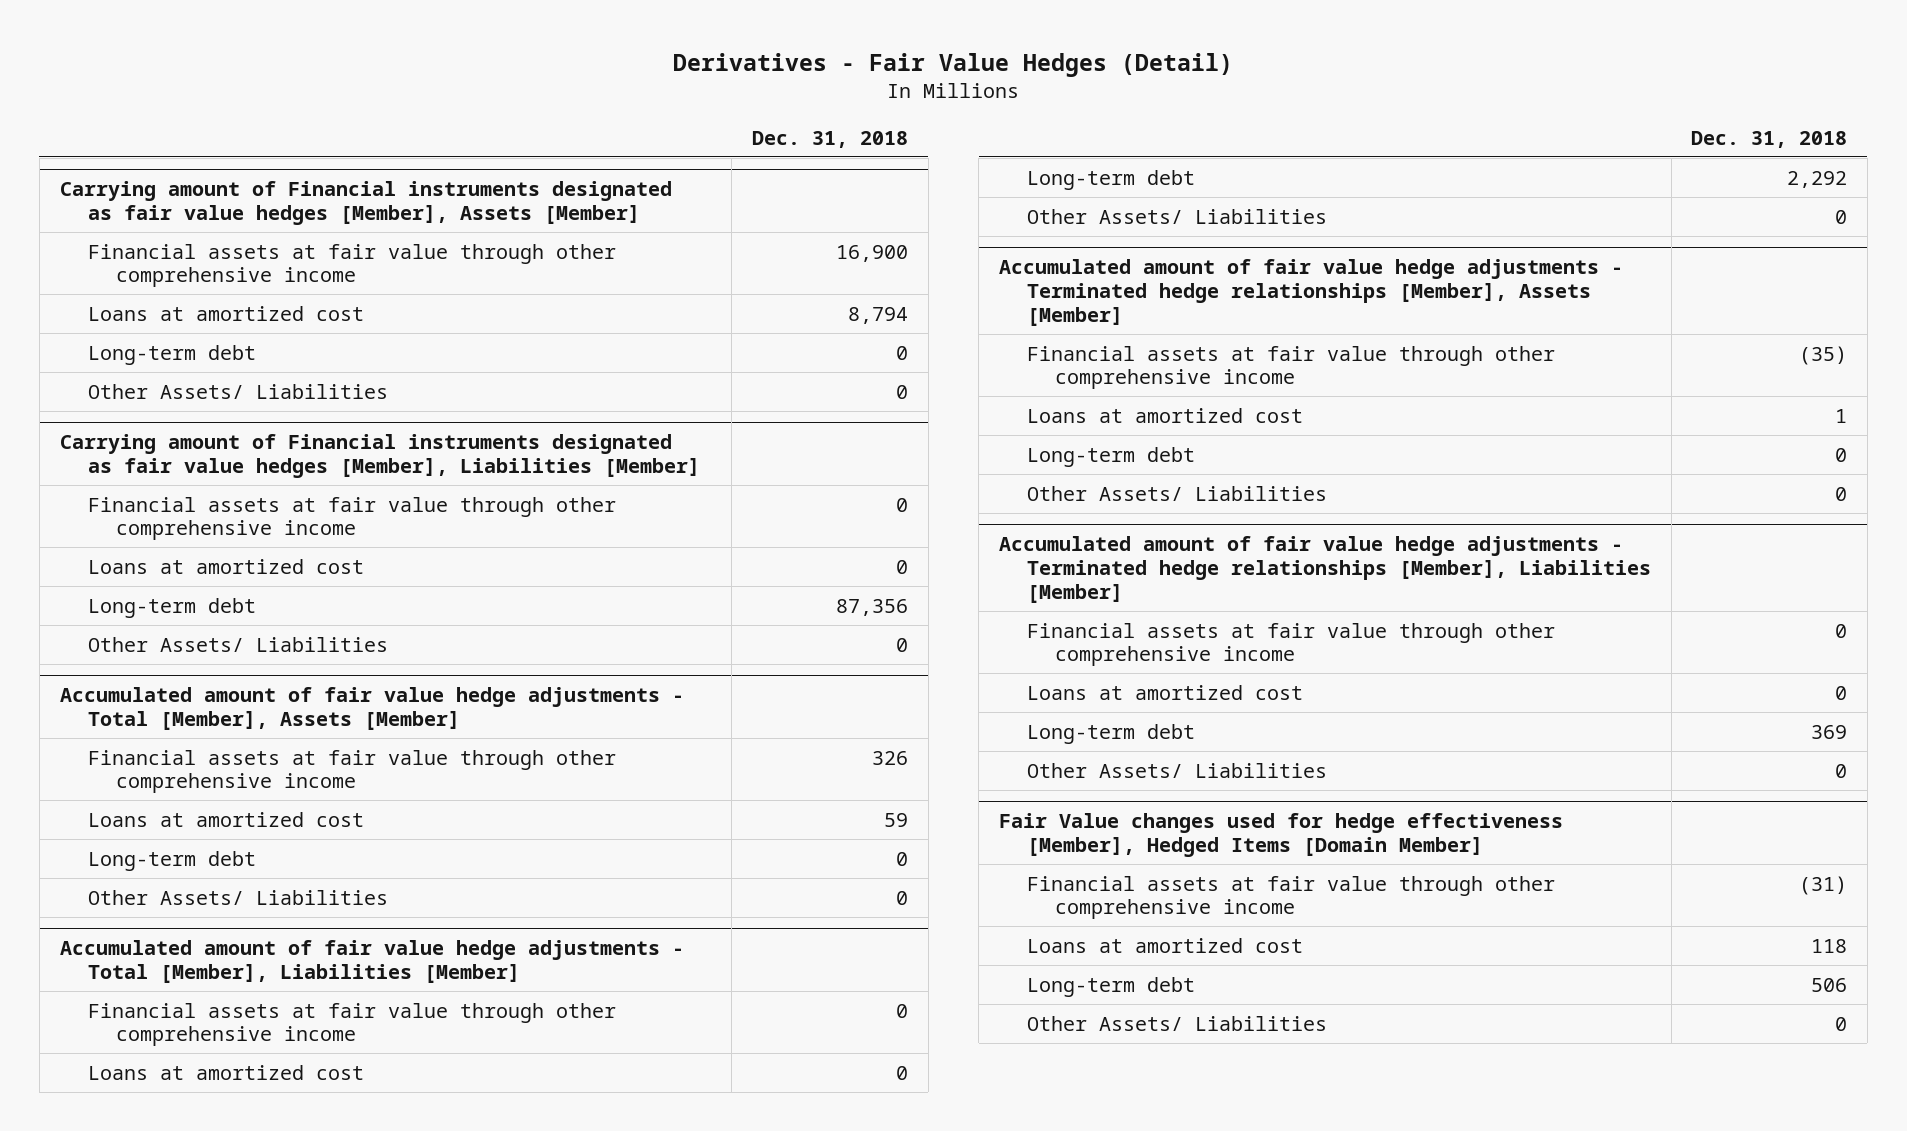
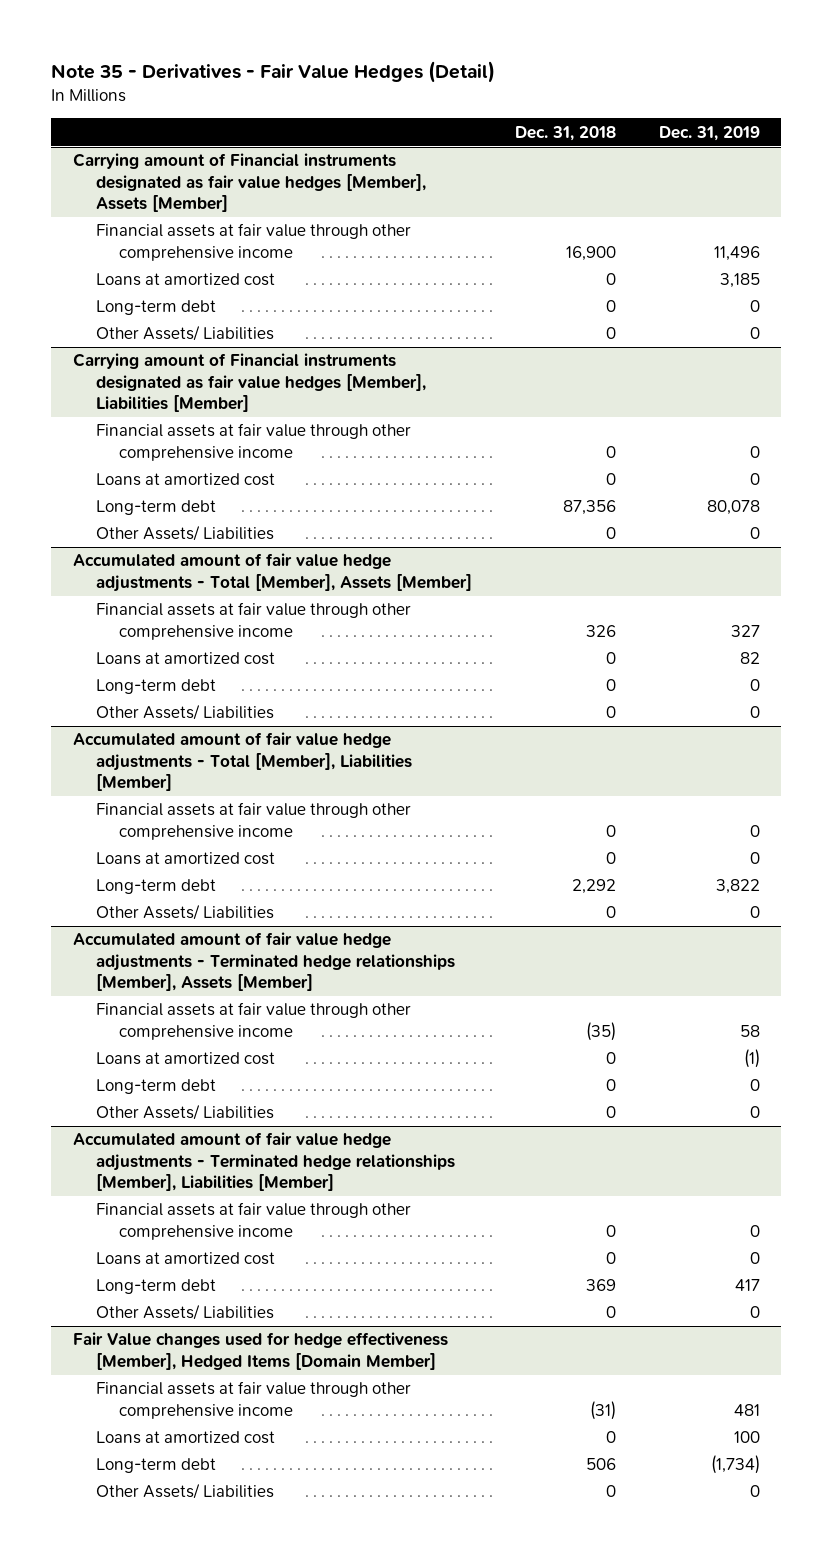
- Derivatives - Fair Value Hedges (Detail)
+ Note 35 - Derivatives - Fair Value Hedges (Detail)
- | Dec. 31, 2018
+ | Dec. 31, 2018 | Dec. 31, 2019
@ Carrying amount of Financial instruments designated as fair value hedges [Member], Assets [Member]
- Loans at amortized cost | 8,794
+ Loans at amortized cost | 0 | 3,185
@ Accumulated amount of fair value hedge adjustments - Total [Member], Assets [Member]
- Loans at amortized cost | 59
+ Loans at amortized cost | 0 | 82
@ Accumulated amount of fair value hedge adjustments - Terminated hedge relationships [Member], Assets [Member]
- Loans at amortized cost | 1
+ Loans at amortized cost | 0 | (1)
@ Fair Value changes used for hedge effectiveness [Member], Hedged Items [Domain Member]
- Loans at amortized cost | 118
+ Loans at amortized cost | 0 | 100

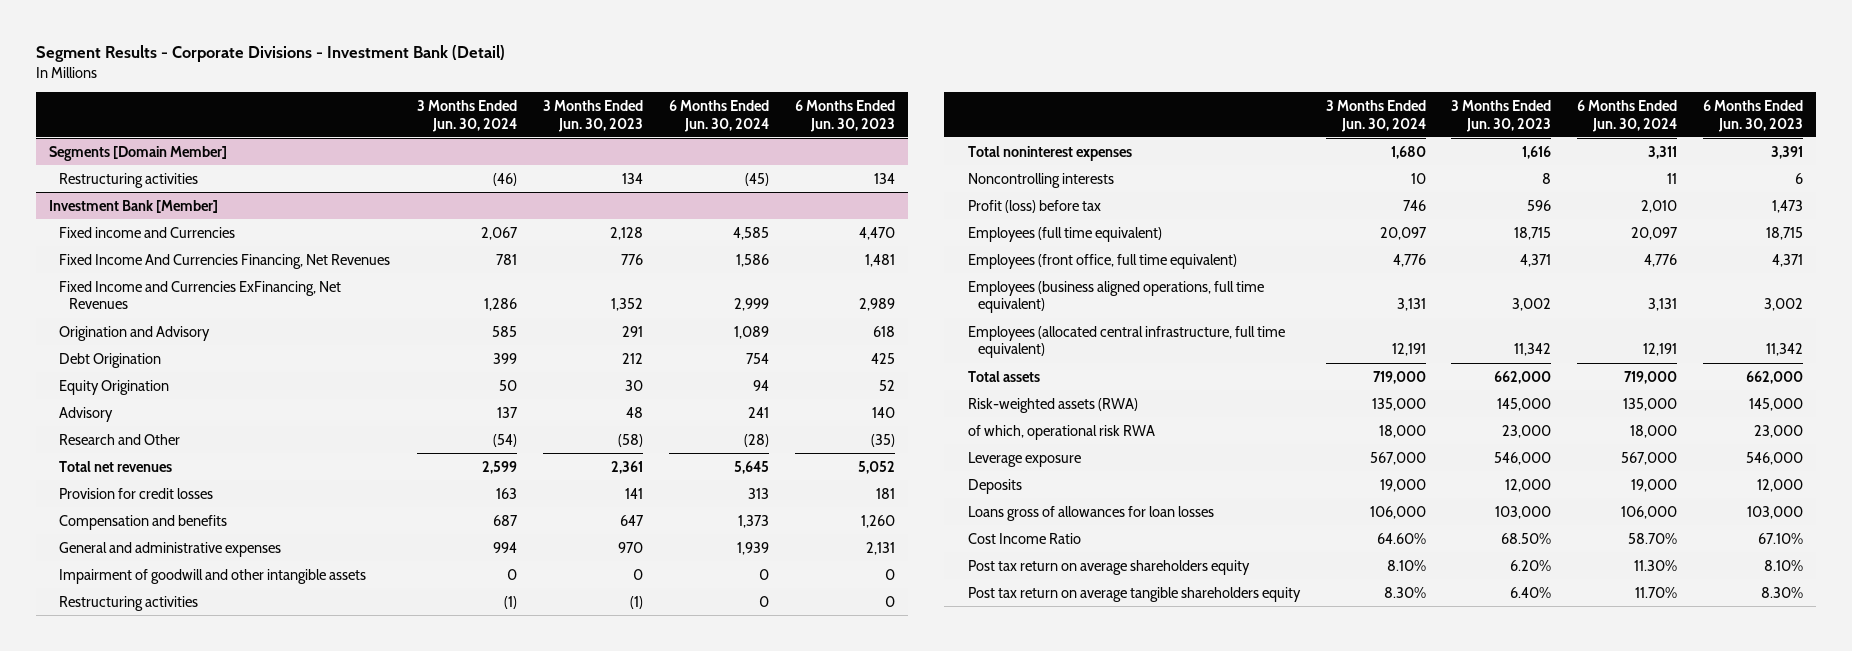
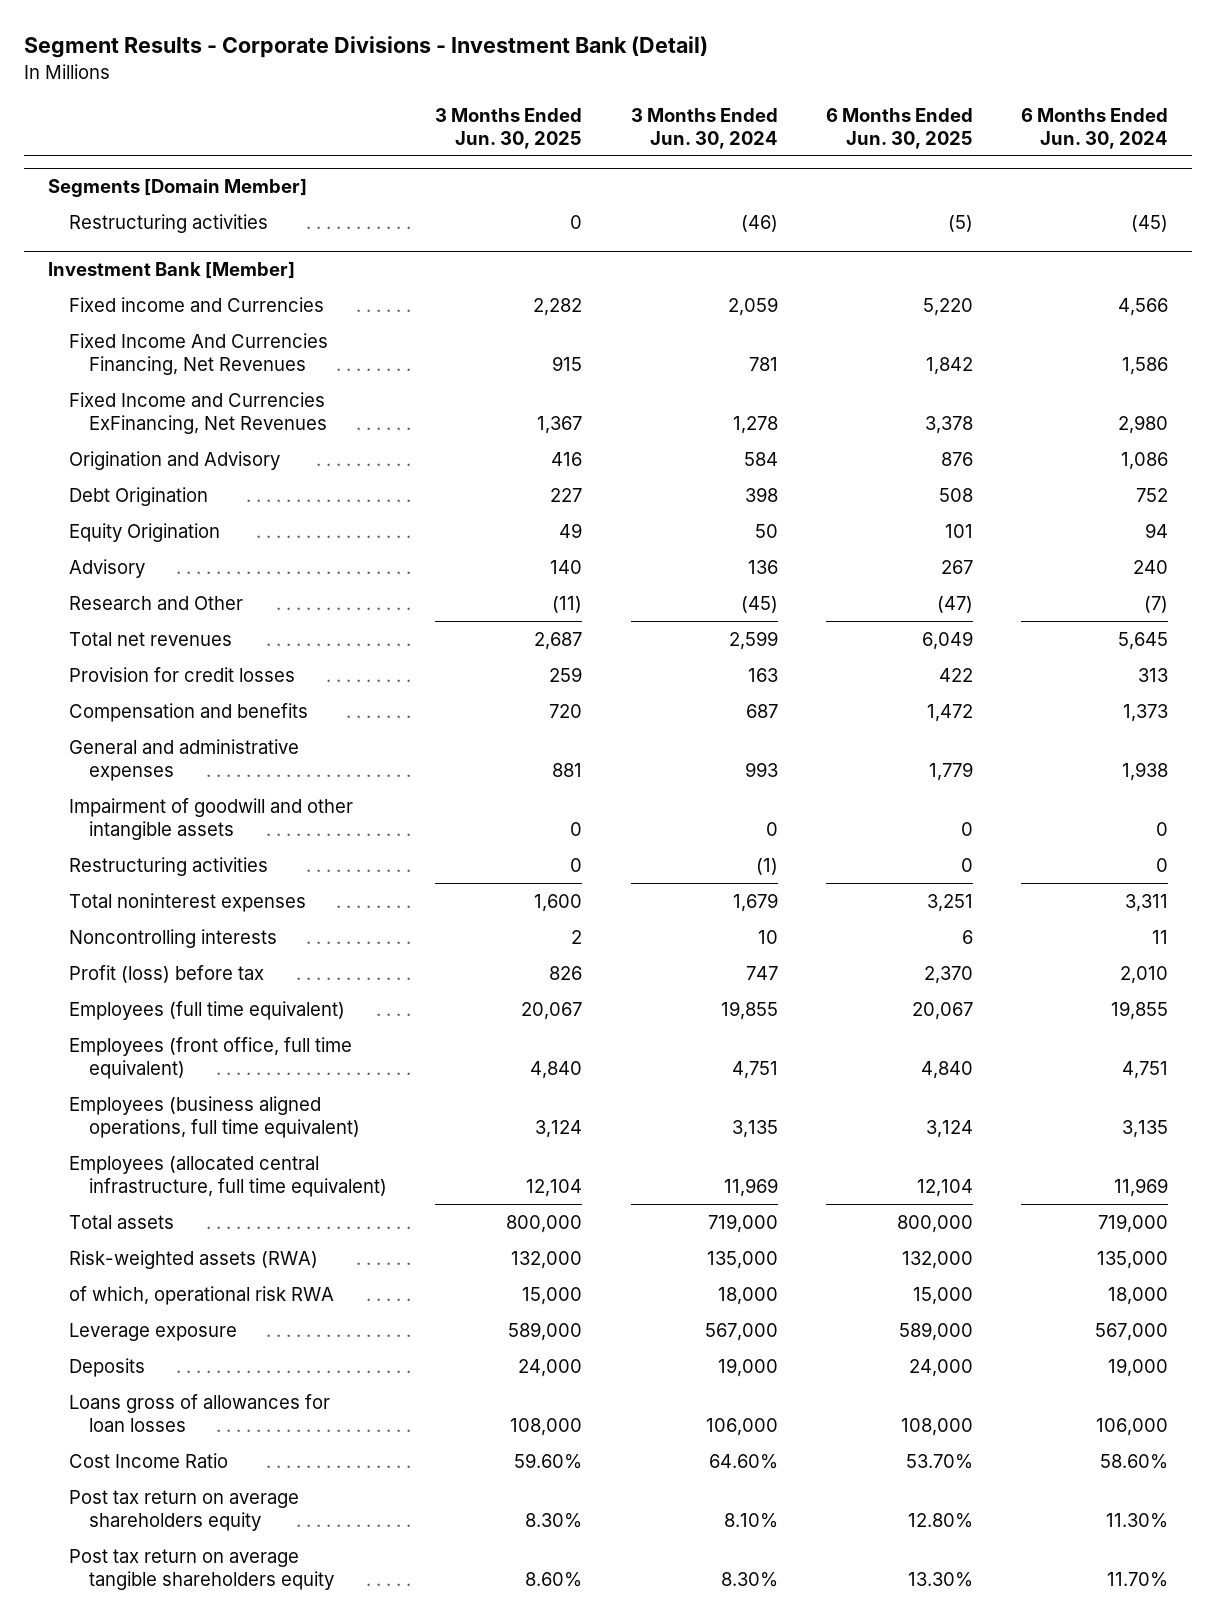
- | 3 Months Ended Jun. 30, 2024 | 3 Months Ended Jun. 30, 2023 | 6 Months Ended Jun. 30, 2024 | 6 Months Ended Jun. 30, 2023
+ | 3 Months Ended Jun. 30, 2025 | 3 Months Ended Jun. 30, 2024 | 6 Months Ended Jun. 30, 2025 | 6 Months Ended Jun. 30, 2024
@ Investment Bank [Member]
- Fixed income and Currencies | 2,067 | 2,128 | 4,585 | 4,470
+ Fixed income and Currencies | 2,282 | 2,059 | 5,220 | 4,566
- Fixed Income and Currencies ExFinancing, Net Revenues | 1,286 | 1,352 | 2,999 | 2,989
- Origination and Advisory | 585 | 291 | 1,089 | 618
- Debt Origination | 399 | 212 | 754 | 425
+ Fixed Income and Currencies ExFinancing, Net Revenues | 1,367 | 1,278 | 3,378 | 2,980
+ Origination and Advisory | 416 | 584 | 876 | 1,086
+ Debt Origination | 227 | 398 | 508 | 752
- Advisory | 137 | 48 | 241 | 140
- Research and Other | (54) | (58) | (28) | (35)
+ Advisory | 140 | 136 | 267 | 240
+ Research and Other | (11) | (45) | (47) | (7)
- General and administrative expenses | 994 | 970 | 1,939 | 2,131
+ General and administrative expenses | 881 | 993 | 1,779 | 1,938
- Total noninterest expenses | 1,680 | 1,616 | 3,311 | 3,391
+ Total noninterest expenses | 1,600 | 1,679 | 3,251 | 3,311
- Profit (loss) before tax | 746 | 596 | 2,010 | 1,473
- Employees (full time equivalent) | 20,097 | 18,715 | 20,097 | 18,715
- Employees (front office, full time equivalent) | 4,776 | 4,371 | 4,776 | 4,371
- Employees (business aligned operations, full time equivalent) | 3,131 | 3,002 | 3,131 | 3,002
- Employees (allocated central infrastructure, full time equivalent) | 12,191 | 11,342 | 12,191 | 11,342
+ Profit (loss) before tax | 826 | 747 | 2,370 | 2,010
+ Employees (full time equivalent) | 20,067 | 19,855 | 20,067 | 19,855
+ Employees (front office, full time equivalent) | 4,840 | 4,751 | 4,840 | 4,751
+ Employees (business aligned operations, full time equivalent) | 3,124 | 3,135 | 3,124 | 3,135
+ Employees (allocated central infrastructure, full time equivalent) | 12,104 | 11,969 | 12,104 | 11,969
- Cost Income Ratio | 64.60% | 68.50% | 58.70% | 67.10%
+ Cost Income Ratio | 59.60% | 64.60% | 53.70% | 58.60%

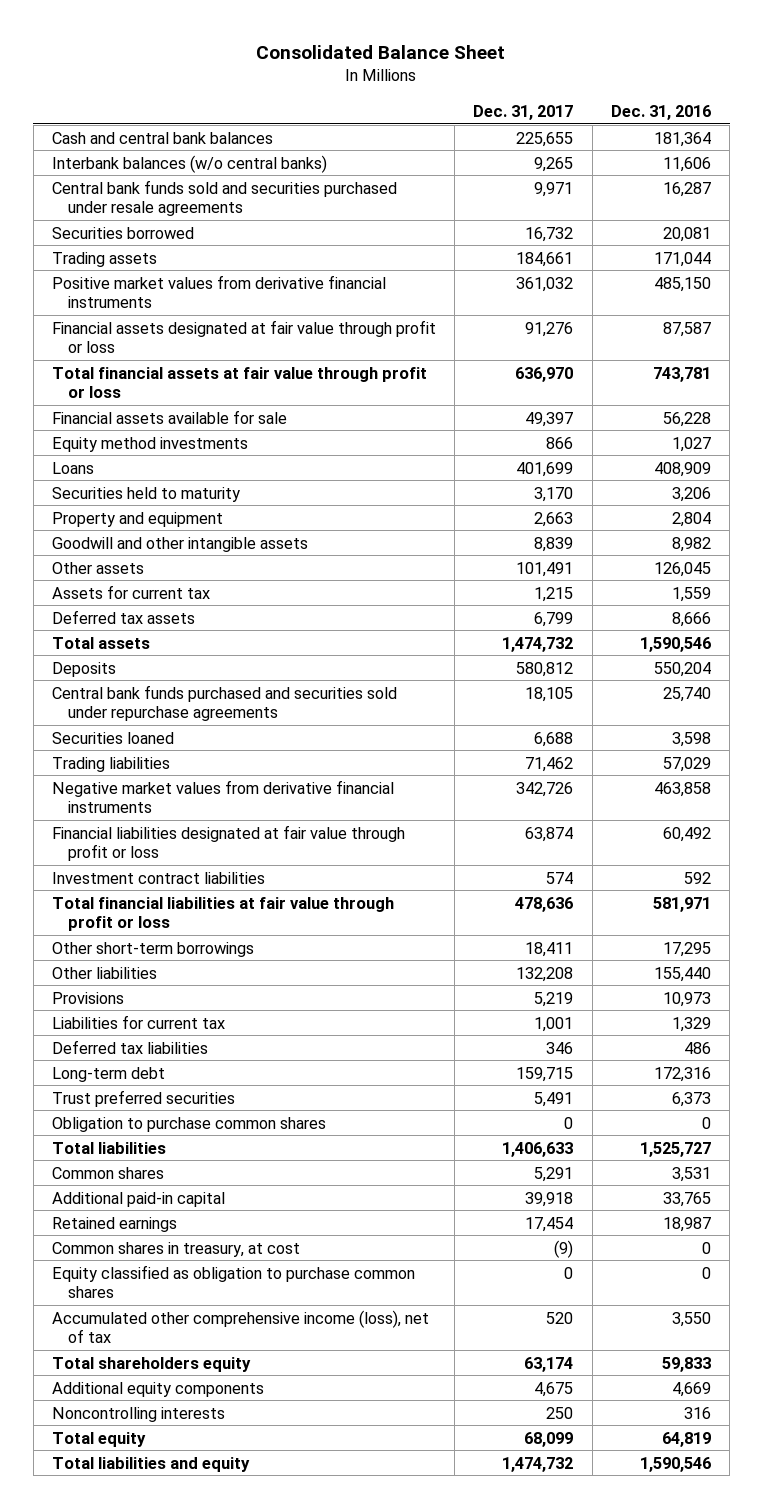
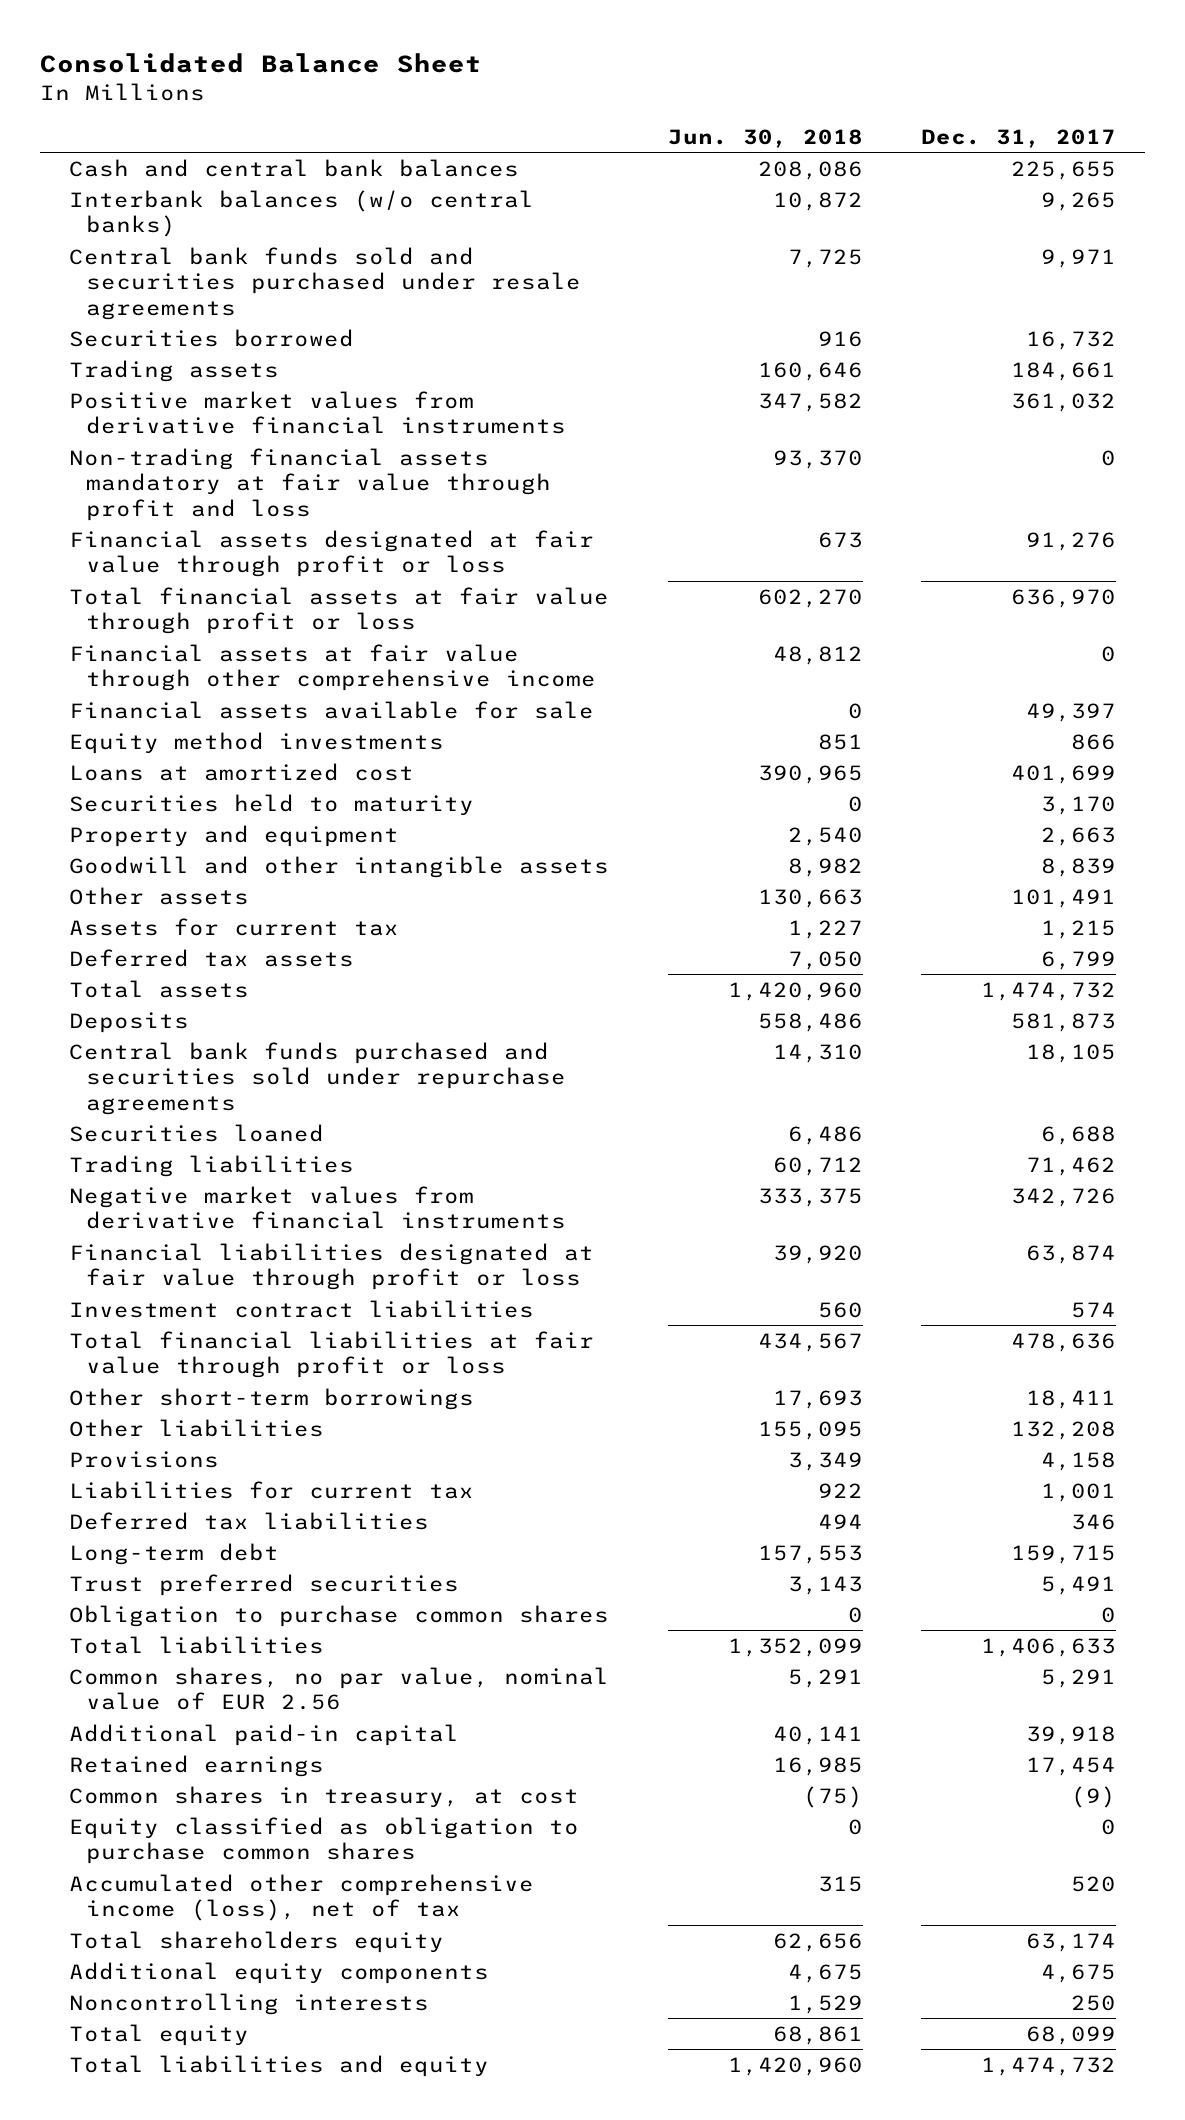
- | Dec. 31, 2017 | Dec. 31, 2016
+ | Jun. 30, 2018 | Dec. 31, 2017
+ Non-trading financial assets mandatory at fair value through profit and loss | 93,370 | 0
+ Financial assets at fair value through other comprehensive income | 48,812 | 0
- Loans | 401,699 | 408,909
+ Loans at amortized cost | 390,965 | 401,699
- Deposits | 580,812 | 550,204
+ Deposits | 558,486 | 581,873
- Provisions | 5,219 | 10,973
+ Provisions | 3,349 | 4,158
- Common shares | 5,291 | 3,531
+ Common shares, no par value, nominal value of EUR 2.56 | 5,291 | 5,291

